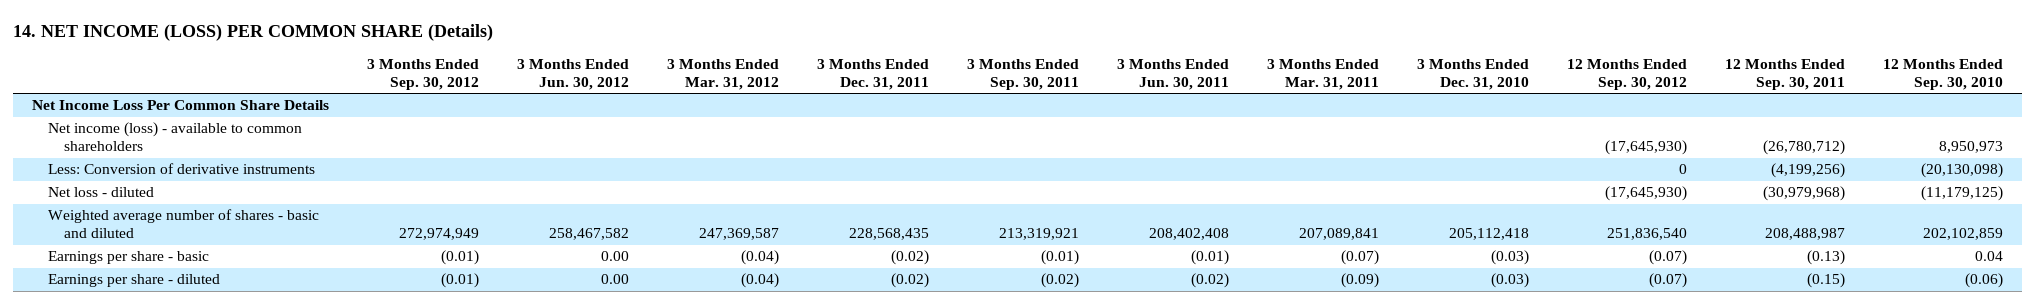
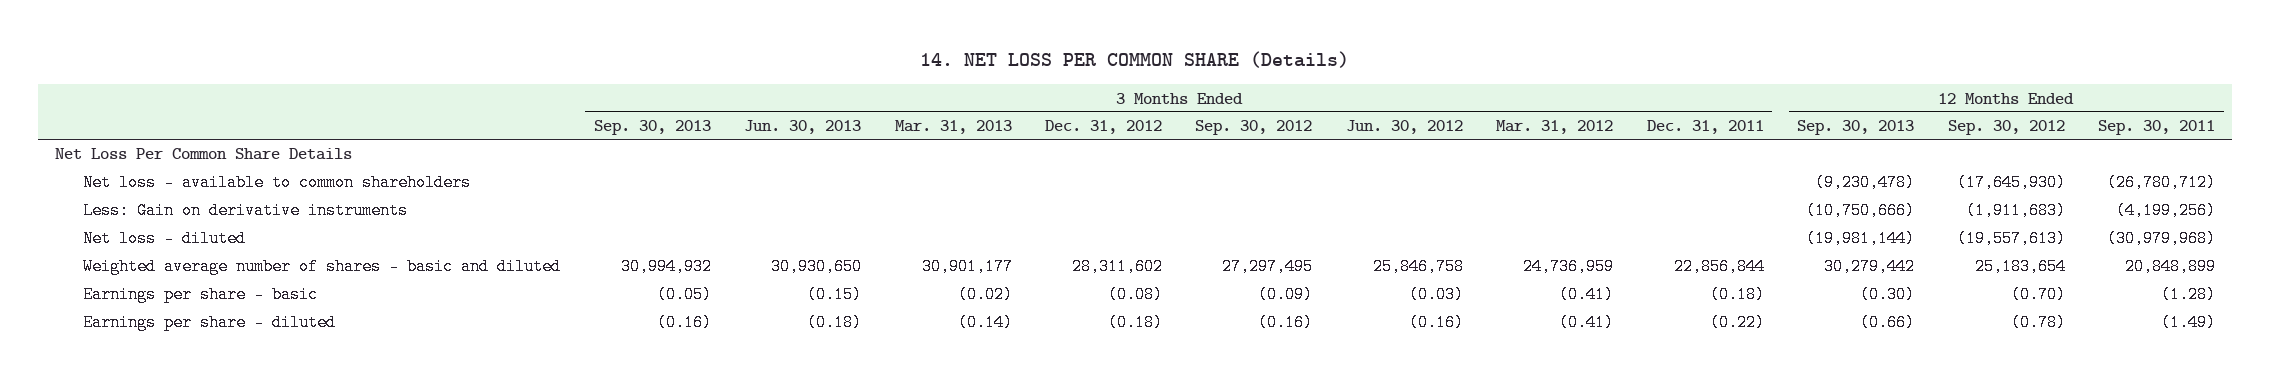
- 14. NET INCOME (LOSS) PER COMMON SHARE (Details)
+ 14. NET LOSS PER COMMON SHARE (Details)
- | 3 Months Ended Sep. 30, 2012 | 3 Months Ended Jun. 30, 2012 | 3 Months Ended Mar. 31, 2012 | 3 Months Ended Dec. 31, 2011 | 3 Months Ended Sep. 30, 2011 | 3 Months Ended Jun. 30, 2011 | 3 Months Ended Mar. 31, 2011 | 3 Months Ended Dec. 31, 2010 | 12 Months Ended Sep. 30, 2012 | 12 Months Ended Sep. 30, 2011 | 12 Months Ended Sep. 30, 2010
+ | 3 Months Ended Sep. 30, 2013 | 3 Months Ended Jun. 30, 2013 | 3 Months Ended Mar. 31, 2013 | 3 Months Ended Dec. 31, 2012 | 3 Months Ended Sep. 30, 2012 | 3 Months Ended Jun. 30, 2012 | 3 Months Ended Mar. 31, 2012 | 3 Months Ended Dec. 31, 2011 | 12 Months Ended Sep. 30, 2013 | 12 Months Ended Sep. 30, 2012 | 12 Months Ended Sep. 30, 2011
- Net Income Loss Per Common Share Details
- Net income (loss) - available to common shareholders | | | | | | | | | (17,645,930) | (26,780,712) | 8,950,973
- Less: Conversion of derivative instruments | | | | | | | | | 0 | (4,199,256) | (20,130,098)
- Net loss - diluted | | | | | | | | | (17,645,930) | (30,979,968) | (11,179,125)
- Weighted average number of shares - basic and diluted | 272,974,949 | 258,467,582 | 247,369,587 | 228,568,435 | 213,319,921 | 208,402,408 | 207,089,841 | 205,112,418 | 251,836,540 | 208,488,987 | 202,102,859
- Earnings per share - basic | (0.01) | 0.00 | (0.04) | (0.02) | (0.01) | (0.01) | (0.07) | (0.03) | (0.07) | (0.13) | 0.04
- Earnings per share - diluted | (0.01) | 0.00 | (0.04) | (0.02) | (0.02) | (0.02) | (0.09) | (0.03) | (0.07) | (0.15) | (0.06)
+ Net Loss Per Common Share Details
+ Net loss - available to common shareholders | | | | | | | | | (9,230,478) | (17,645,930) | (26,780,712)
+ Less: Gain on derivative instruments | | | | | | | | | (10,750,666) | (1,911,683) | (4,199,256)
+ Net loss - diluted | | | | | | | | | (19,981,144) | (19,557,613) | (30,979,968)
+ Weighted average number of shares - basic and diluted | 30,994,932 | 30,930,650 | 30,901,177 | 28,311,602 | 27,297,495 | 25,846,758 | 24,736,959 | 22,856,844 | 30,279,442 | 25,183,654 | 20,848,899
+ Earnings per share - basic | (0.05) | (0.15) | (0.02) | (0.08) | (0.09) | (0.03) | (0.41) | (0.18) | (0.30) | (0.70) | (1.28)
+ Earnings per share - diluted | (0.16) | (0.18) | (0.14) | (0.18) | (0.16) | (0.16) | (0.41) | (0.22) | (0.66) | (0.78) | (1.49)

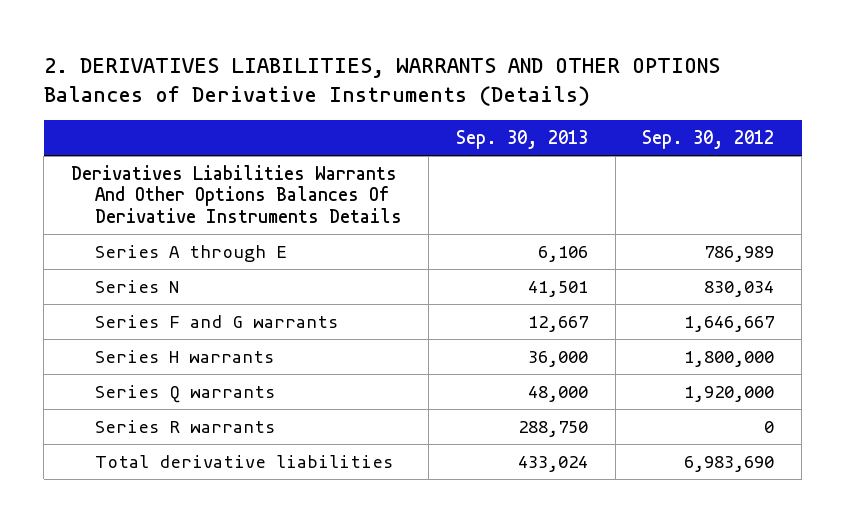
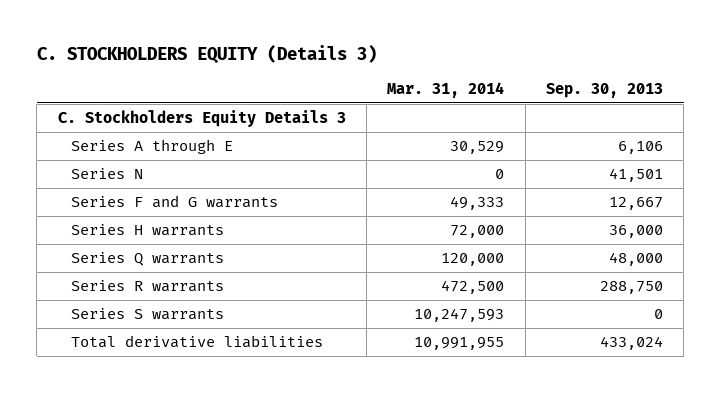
- 2. DERIVATIVES LIABILITIES, WARRANTS AND OTHER OPTIONS Balances of Derivative Instruments (Details)
+ C. STOCKHOLDERS EQUITY (Details 3)
- | Sep. 30, 2013 | Sep. 30, 2012
+ | Mar. 31, 2014 | Sep. 30, 2013
- Derivatives Liabilities Warrants And Other Options Balances Of Derivative Instruments Details
+ C. Stockholders Equity Details 3
+ Series S warrants | 10,247,593 | 0

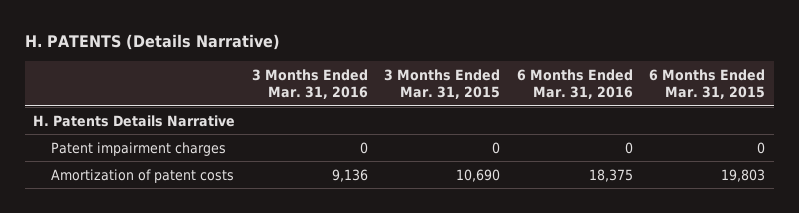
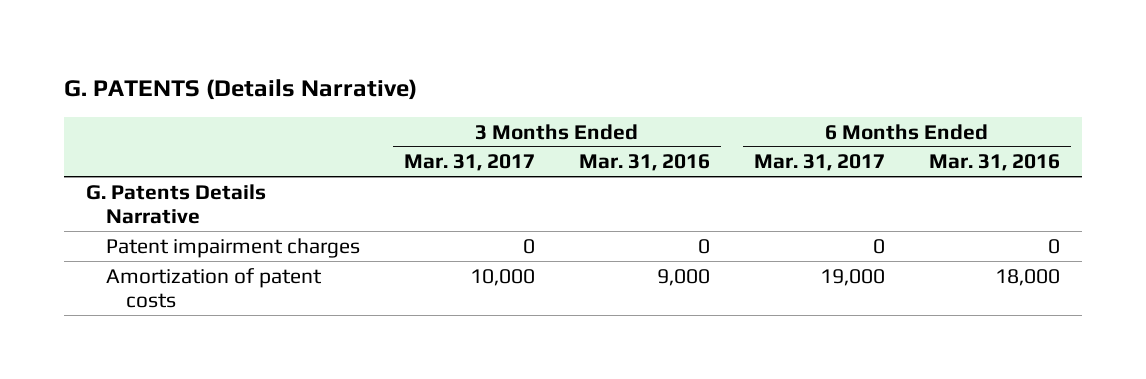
- H. PATENTS (Details Narrative)
+ G. PATENTS (Details Narrative)
- | 3 Months Ended Mar. 31, 2016 | 3 Months Ended Mar. 31, 2015 | 6 Months Ended Mar. 31, 2016 | 6 Months Ended Mar. 31, 2015
+ | 3 Months Ended Mar. 31, 2017 | 3 Months Ended Mar. 31, 2016 | 6 Months Ended Mar. 31, 2017 | 6 Months Ended Mar. 31, 2016
- H. Patents Details Narrative
+ G. Patents Details Narrative
- Amortization of patent costs | 9,136 | 10,690 | 18,375 | 19,803
+ Amortization of patent costs | 10,000 | 9,000 | 19,000 | 18,000

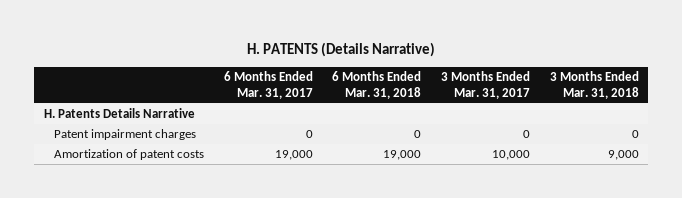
- G. PATENTS (Details Narrative)
+ H. PATENTS (Details Narrative)
- | 3 Months Ended Mar. 31, 2017 | 3 Months Ended Mar. 31, 2016 | 6 Months Ended Mar. 31, 2017 | 6 Months Ended Mar. 31, 2016
+ | 6 Months Ended Mar. 31, 2017 | 6 Months Ended Mar. 31, 2018 | 3 Months Ended Mar. 31, 2017 | 3 Months Ended Mar. 31, 2018
- G. Patents Details Narrative
+ H. Patents Details Narrative

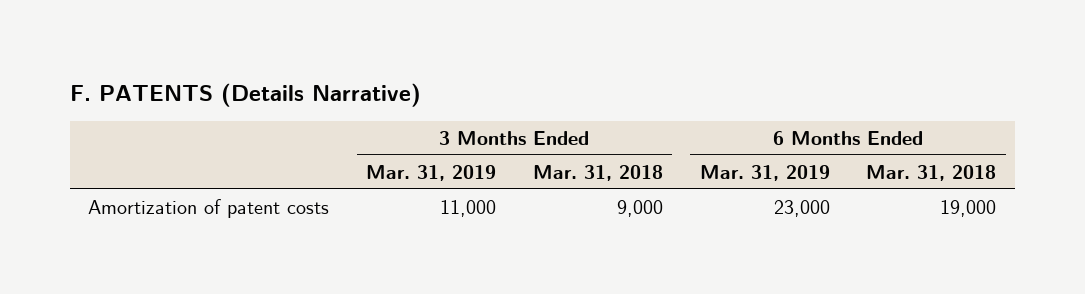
- H. PATENTS (Details Narrative)
+ F. PATENTS (Details Narrative)
- | 6 Months Ended Mar. 31, 2017 | 6 Months Ended Mar. 31, 2018 | 3 Months Ended Mar. 31, 2017 | 3 Months Ended Mar. 31, 2018
+ | 3 Months Ended Mar. 31, 2019 | 3 Months Ended Mar. 31, 2018 | 6 Months Ended Mar. 31, 2019 | 6 Months Ended Mar. 31, 2018
- H. Patents Details Narrative
- Patent impairment charges | 0 | 0 | 0 | 0

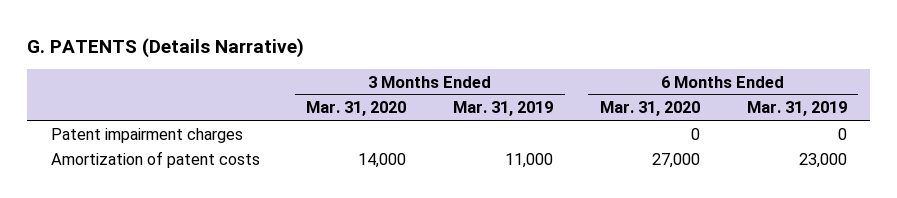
- F. PATENTS (Details Narrative)
+ G. PATENTS (Details Narrative)
- | 3 Months Ended Mar. 31, 2019 | 3 Months Ended Mar. 31, 2018 | 6 Months Ended Mar. 31, 2019 | 6 Months Ended Mar. 31, 2018
+ | 3 Months Ended Mar. 31, 2020 | 3 Months Ended Mar. 31, 2019 | 6 Months Ended Mar. 31, 2020 | 6 Months Ended Mar. 31, 2019
+ Patent impairment charges | | | 0 | 0

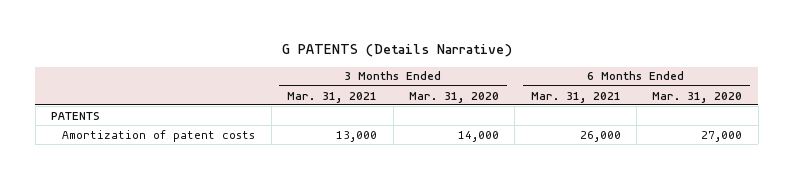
- G. PATENTS (Details Narrative)
+ G PATENTS (Details Narrative)
- | 3 Months Ended Mar. 31, 2020 | 3 Months Ended Mar. 31, 2019 | 6 Months Ended Mar. 31, 2020 | 6 Months Ended Mar. 31, 2019
+ | 3 Months Ended Mar. 31, 2021 | 3 Months Ended Mar. 31, 2020 | 6 Months Ended Mar. 31, 2021 | 6 Months Ended Mar. 31, 2020
- Patent impairment charges | | | 0 | 0
+ PATENTS

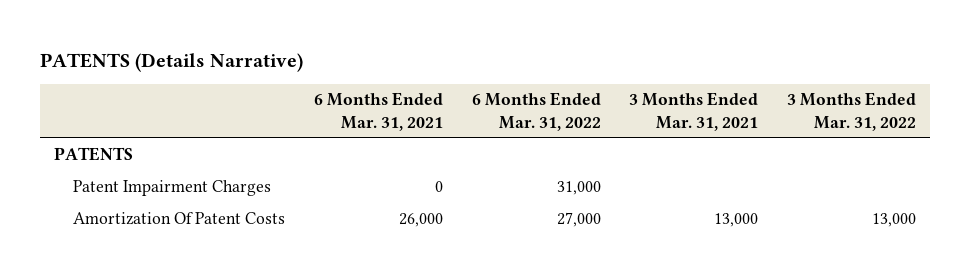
- G PATENTS (Details Narrative)
+ PATENTS (Details Narrative)
- | 3 Months Ended Mar. 31, 2021 | 3 Months Ended Mar. 31, 2020 | 6 Months Ended Mar. 31, 2021 | 6 Months Ended Mar. 31, 2020
+ | 6 Months Ended Mar. 31, 2021 | 6 Months Ended Mar. 31, 2022 | 3 Months Ended Mar. 31, 2021 | 3 Months Ended Mar. 31, 2022
- Amortization of patent costs | 13,000 | 14,000 | 26,000 | 27,000
+ Patent Impairment Charges | 0 | 31,000 | |
+ Amortization Of Patent Costs | 26,000 | 27,000 | 13,000 | 13,000

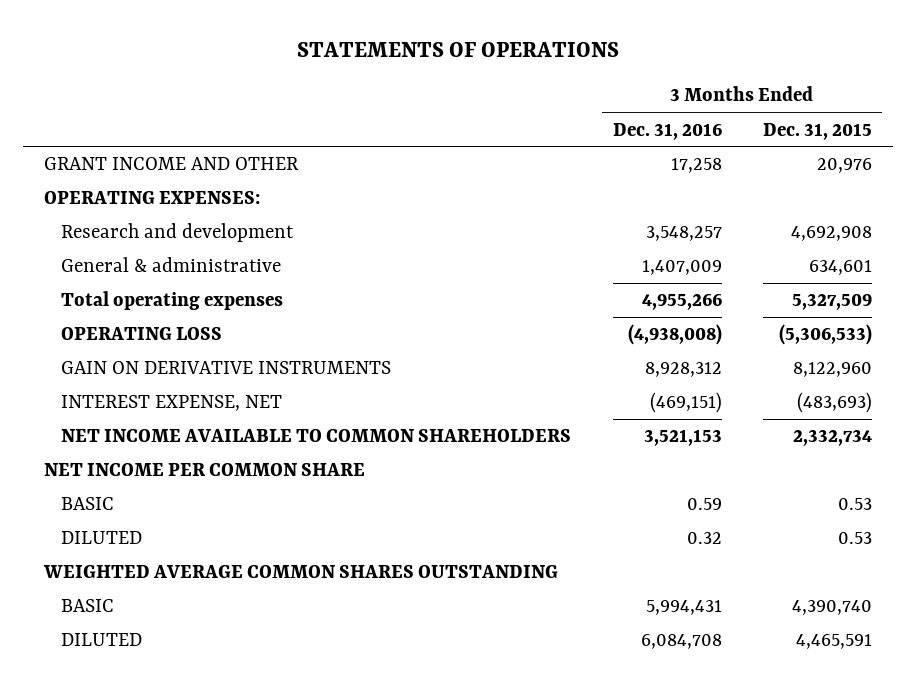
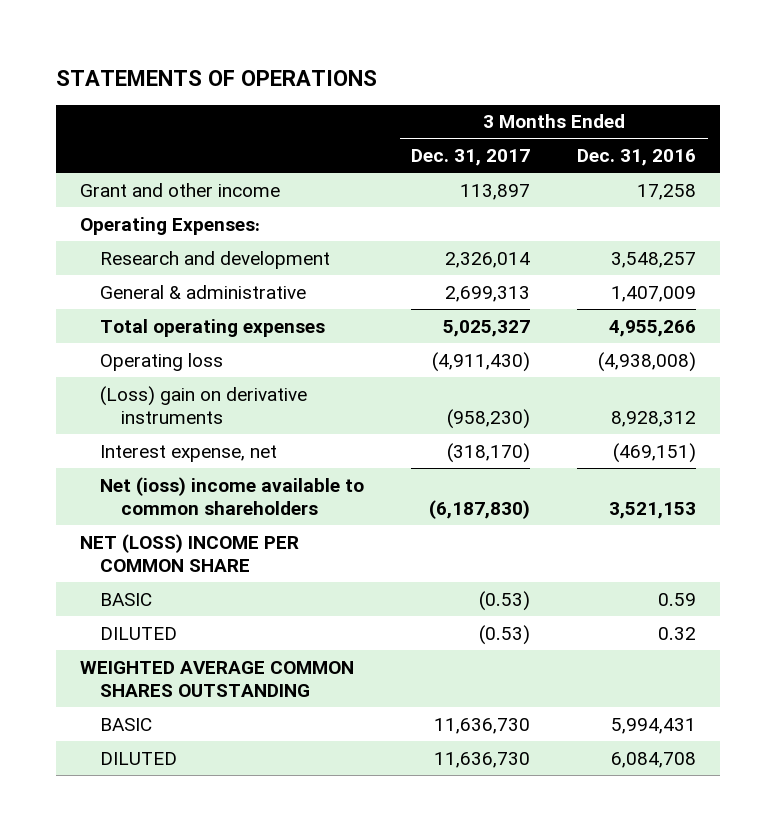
- | 3 Months Ended Dec. 31, 2016 | 3 Months Ended Dec. 31, 2015
+ | 3 Months Ended Dec. 31, 2017 | 3 Months Ended Dec. 31, 2016
- GRANT INCOME AND OTHER | 17,258 | 20,976
- OPERATING EXPENSES:
+ Grant and other income | 113,897 | 17,258
+ Operating Expenses:
- OPERATING LOSS | (4,938,008) | (5,306,533)
- GAIN ON DERIVATIVE INSTRUMENTS | 8,928,312 | 8,122,960
- INTEREST EXPENSE, NET | (469,151) | (483,693)
- NET INCOME AVAILABLE TO COMMON SHAREHOLDERS | 3,521,153 | 2,332,734
- NET INCOME PER COMMON SHARE
+ Operating loss | (4,911,430) | (4,938,008)
+ (Loss) gain on derivative instruments | (958,230) | 8,928,312
+ Interest expense, net | (318,170) | (469,151)
+ Net (ioss) income available to common shareholders | (6,187,830) | 3,521,153
+ NET (LOSS) INCOME PER COMMON SHARE

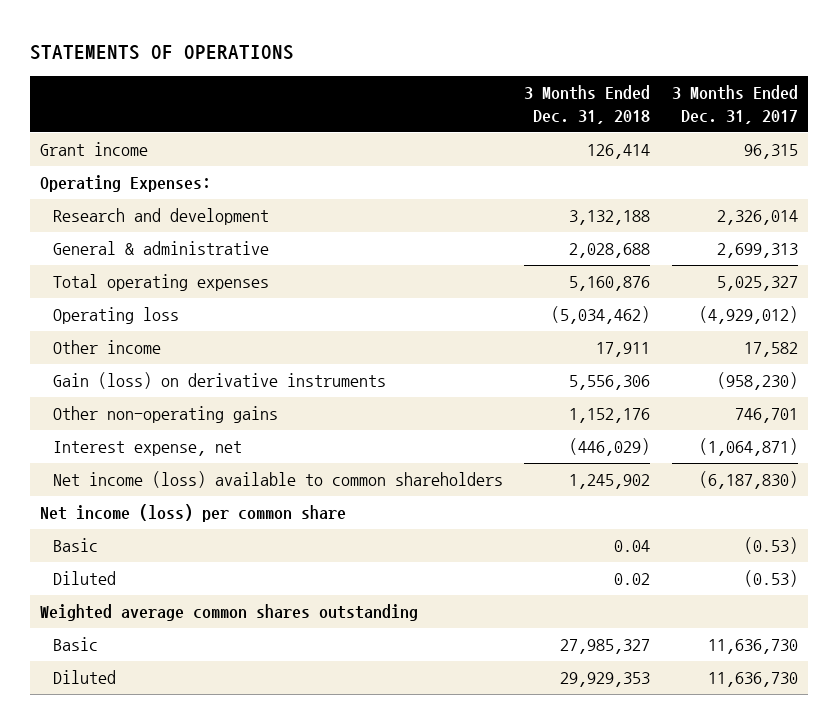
- | 3 Months Ended Dec. 31, 2017 | 3 Months Ended Dec. 31, 2016
+ | 3 Months Ended Dec. 31, 2018 | 3 Months Ended Dec. 31, 2017
- Grant and other income | 113,897 | 17,258
+ Grant income | 126,414 | 96,315
- Operating loss | (4,911,430) | (4,938,008)
- (Loss) gain on derivative instruments | (958,230) | 8,928,312
- Interest expense, net | (318,170) | (469,151)
- Net (ioss) income available to common shareholders | (6,187,830) | 3,521,153
- NET (LOSS) INCOME PER COMMON SHARE
- BASIC | (0.53) | 0.59
- DILUTED | (0.53) | 0.32
- WEIGHTED AVERAGE COMMON SHARES OUTSTANDING
- BASIC | 11,636,730 | 5,994,431
- DILUTED | 11,636,730 | 6,084,708
+ Operating loss | (5,034,462) | (4,929,012)
+ Other income | 17,911 | 17,582
+ Gain (loss) on derivative instruments | 5,556,306 | (958,230)
+ Other non-operating gains | 1,152,176 | 746,701
+ Interest expense, net | (446,029) | (1,064,871)
+ Net income (loss) available to common shareholders | 1,245,902 | (6,187,830)
+ Net income (loss) per common share
+ Basic | 0.04 | (0.53)
+ Diluted | 0.02 | (0.53)
+ Weighted average common shares outstanding
+ Basic | 27,985,327 | 11,636,730
+ Diluted | 29,929,353 | 11,636,730

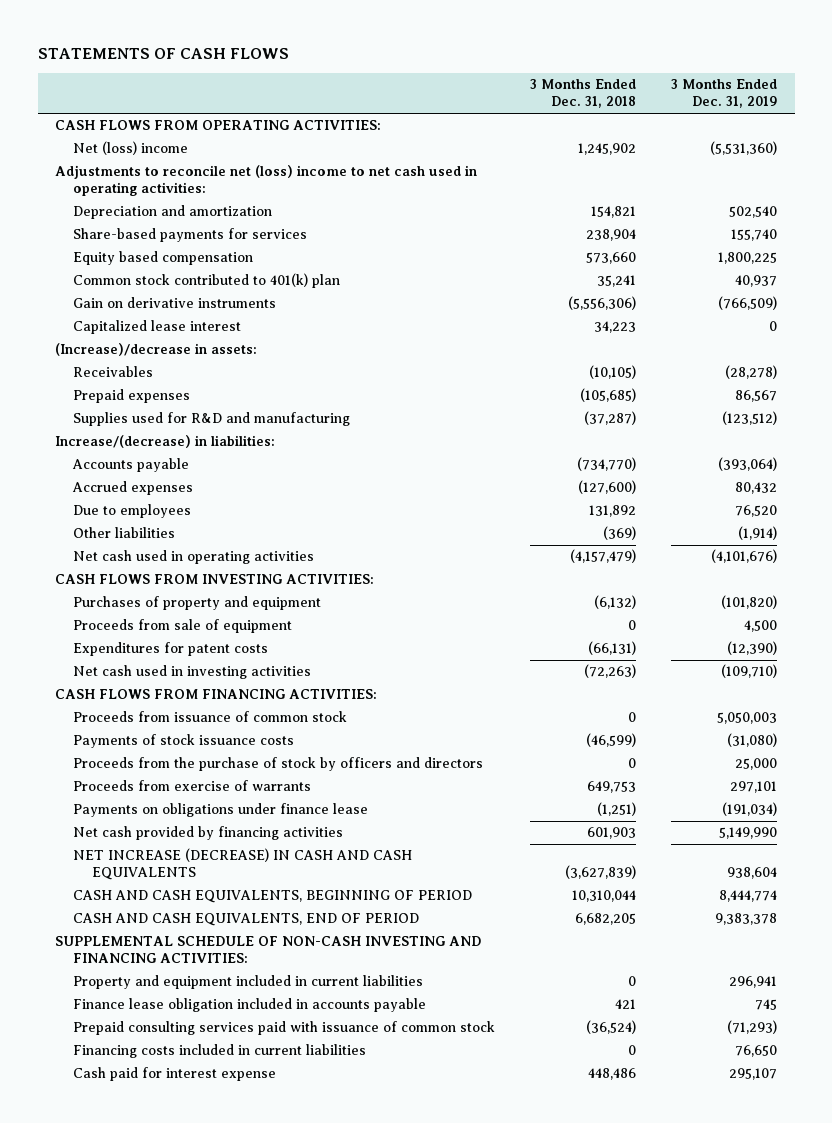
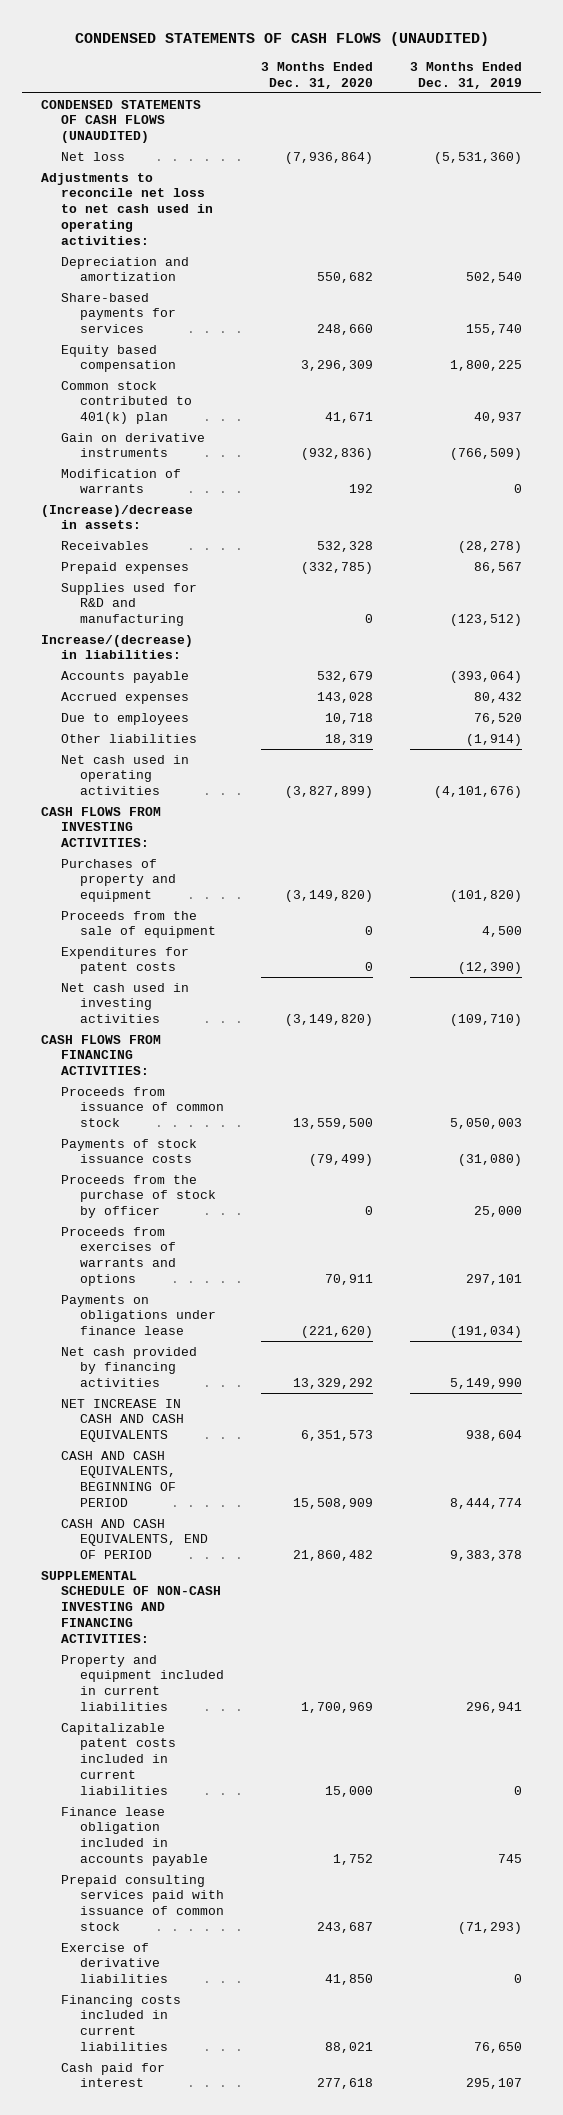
- STATEMENTS OF CASH FLOWS
+ CONDENSED STATEMENTS OF CASH FLOWS (UNAUDITED)
- | 3 Months Ended Dec. 31, 2018 | 3 Months Ended Dec. 31, 2019
+ | 3 Months Ended Dec. 31, 2020 | 3 Months Ended Dec. 31, 2019
- CASH FLOWS FROM OPERATING ACTIVITIES:
- Net (loss) income | 1,245,902 | (5,531,360)
- Adjustments to reconcile net (loss) income to net cash used in operating activities:
+ CONDENSED STATEMENTS OF CASH FLOWS (UNAUDITED)
+ Net loss | (7,936,864) | (5,531,360)
+ Adjustments to reconcile net loss to net cash used in operating activities:
- Capitalized lease interest | 34,223 | 0
+ Modification of warrants | 192 | 0
- Proceeds from sale of equipment | 0 | 4,500
+ Proceeds from the sale of equipment | 0 | 4,500
- Proceeds from the purchase of stock by officers and directors | 0 | 25,000
- Proceeds from exercise of warrants | 649,753 | 297,101
+ Proceeds from the purchase of stock by officer | 0 | 25,000
+ Proceeds from exercises of warrants and options | 70,911 | 297,101
- NET INCREASE (DECREASE) IN CASH AND CASH EQUIVALENTS | (3,627,839) | 938,604
+ NET INCREASE IN CASH AND CASH EQUIVALENTS | 6,351,573 | 938,604
+ Capitalizable patent costs included in current liabilities | 15,000 | 0
+ Exercise of derivative liabilities | 41,850 | 0
- Cash paid for interest expense | 448,486 | 295,107
+ Cash paid for interest | 277,618 | 295,107

